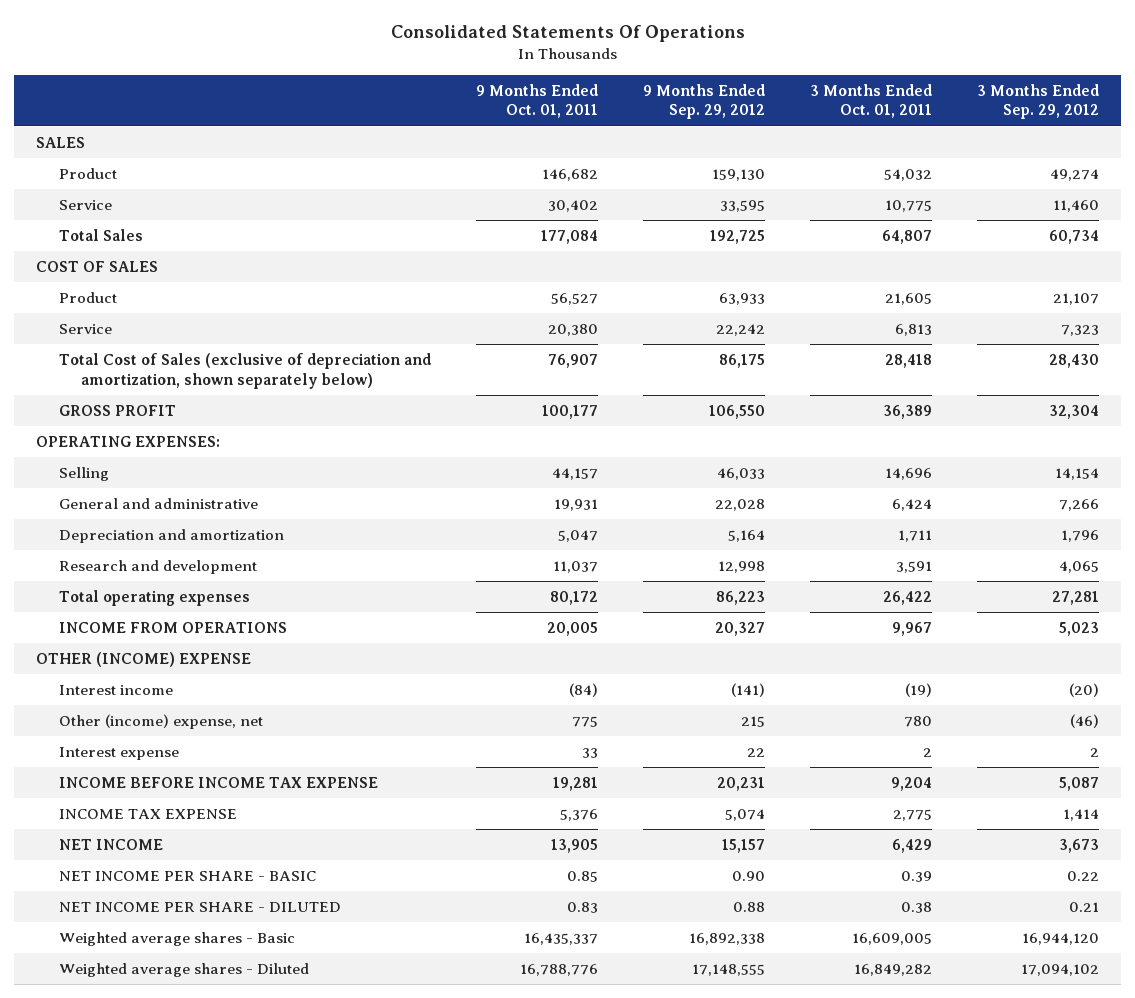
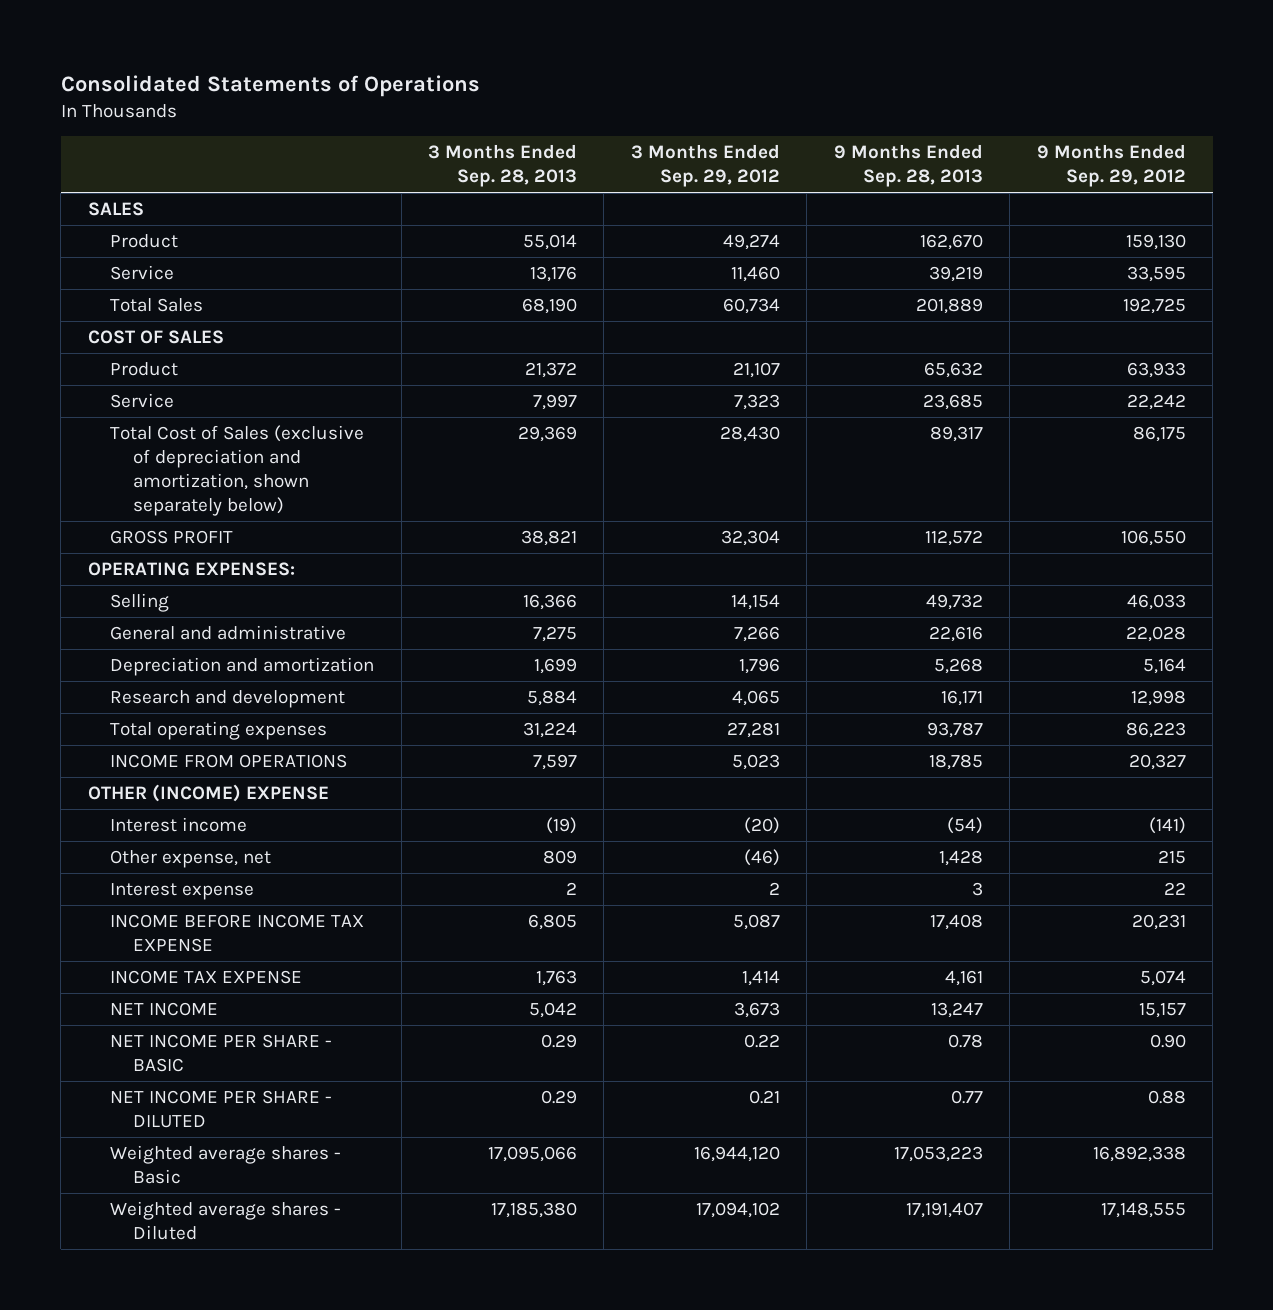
- Consolidated Statements Of Operations
+ Consolidated Statements of Operations
- | 9 Months Ended Oct. 01, 2011 | 9 Months Ended Sep. 29, 2012 | 3 Months Ended Oct. 01, 2011 | 3 Months Ended Sep. 29, 2012
+ | 3 Months Ended Sep. 28, 2013 | 3 Months Ended Sep. 29, 2012 | 9 Months Ended Sep. 28, 2013 | 9 Months Ended Sep. 29, 2012
- Other (income) expense, net | 775 | 215 | 780 | (46)
+ Other expense, net | 809 | (46) | 1,428 | 215

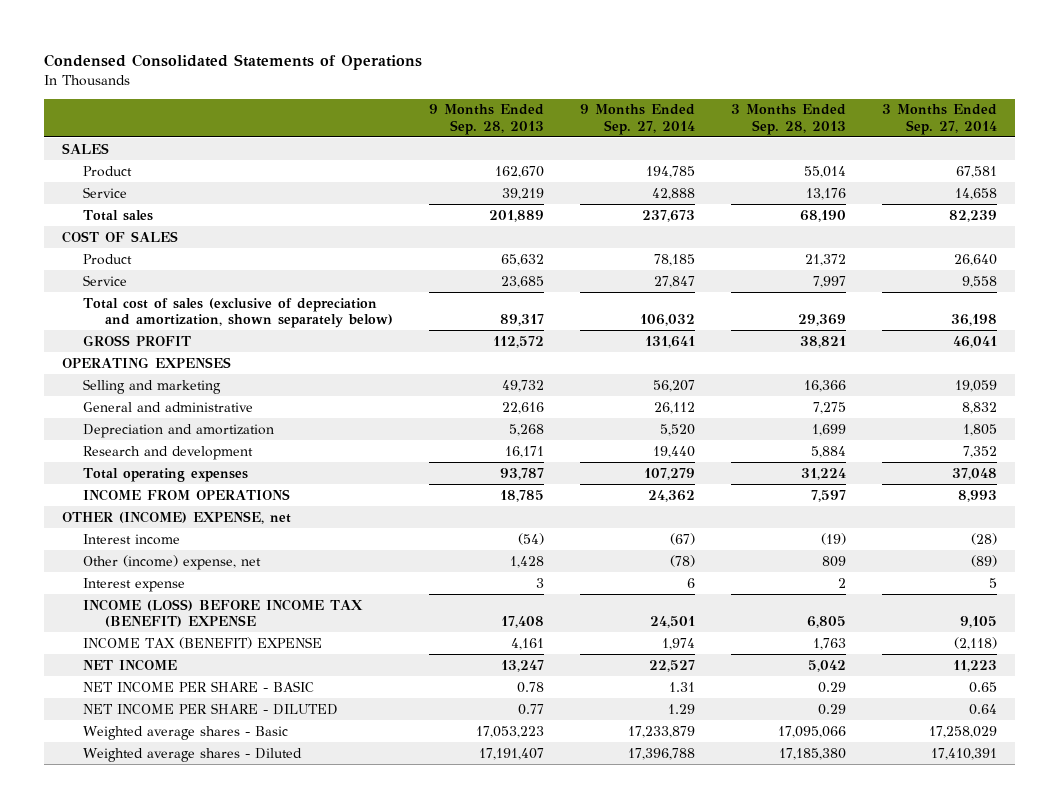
- Consolidated Statements of Operations
+ Condensed Consolidated Statements of Operations
- | 3 Months Ended Sep. 28, 2013 | 3 Months Ended Sep. 29, 2012 | 9 Months Ended Sep. 28, 2013 | 9 Months Ended Sep. 29, 2012
+ | 9 Months Ended Sep. 28, 2013 | 9 Months Ended Sep. 27, 2014 | 3 Months Ended Sep. 28, 2013 | 3 Months Ended Sep. 27, 2014
- Total Sales | 68,190 | 60,734 | 201,889 | 192,725
+ Total sales | 201,889 | 237,673 | 68,190 | 82,239
- Total Cost of Sales (exclusive of depreciation and amortization, shown separately below) | 29,369 | 28,430 | 89,317 | 86,175
+ Total cost of sales (exclusive of depreciation and amortization, shown separately below) | 89,317 | 106,032 | 29,369 | 36,198
- OPERATING EXPENSES:
- Selling | 16,366 | 14,154 | 49,732 | 46,033
+ OPERATING EXPENSES
+ Selling and marketing | 49,732 | 56,207 | 16,366 | 19,059
- OTHER (INCOME) EXPENSE
+ OTHER (INCOME) EXPENSE, net
- Other expense, net | 809 | (46) | 1,428 | 215
+ Other (income) expense, net | 1,428 | (78) | 809 | (89)
- INCOME BEFORE INCOME TAX EXPENSE | 6,805 | 5,087 | 17,408 | 20,231
- INCOME TAX EXPENSE | 1,763 | 1,414 | 4,161 | 5,074
+ INCOME (LOSS) BEFORE INCOME TAX (BENEFIT) EXPENSE | 17,408 | 24,501 | 6,805 | 9,105
+ INCOME TAX (BENEFIT) EXPENSE | 4,161 | 1,974 | 1,763 | (2,118)

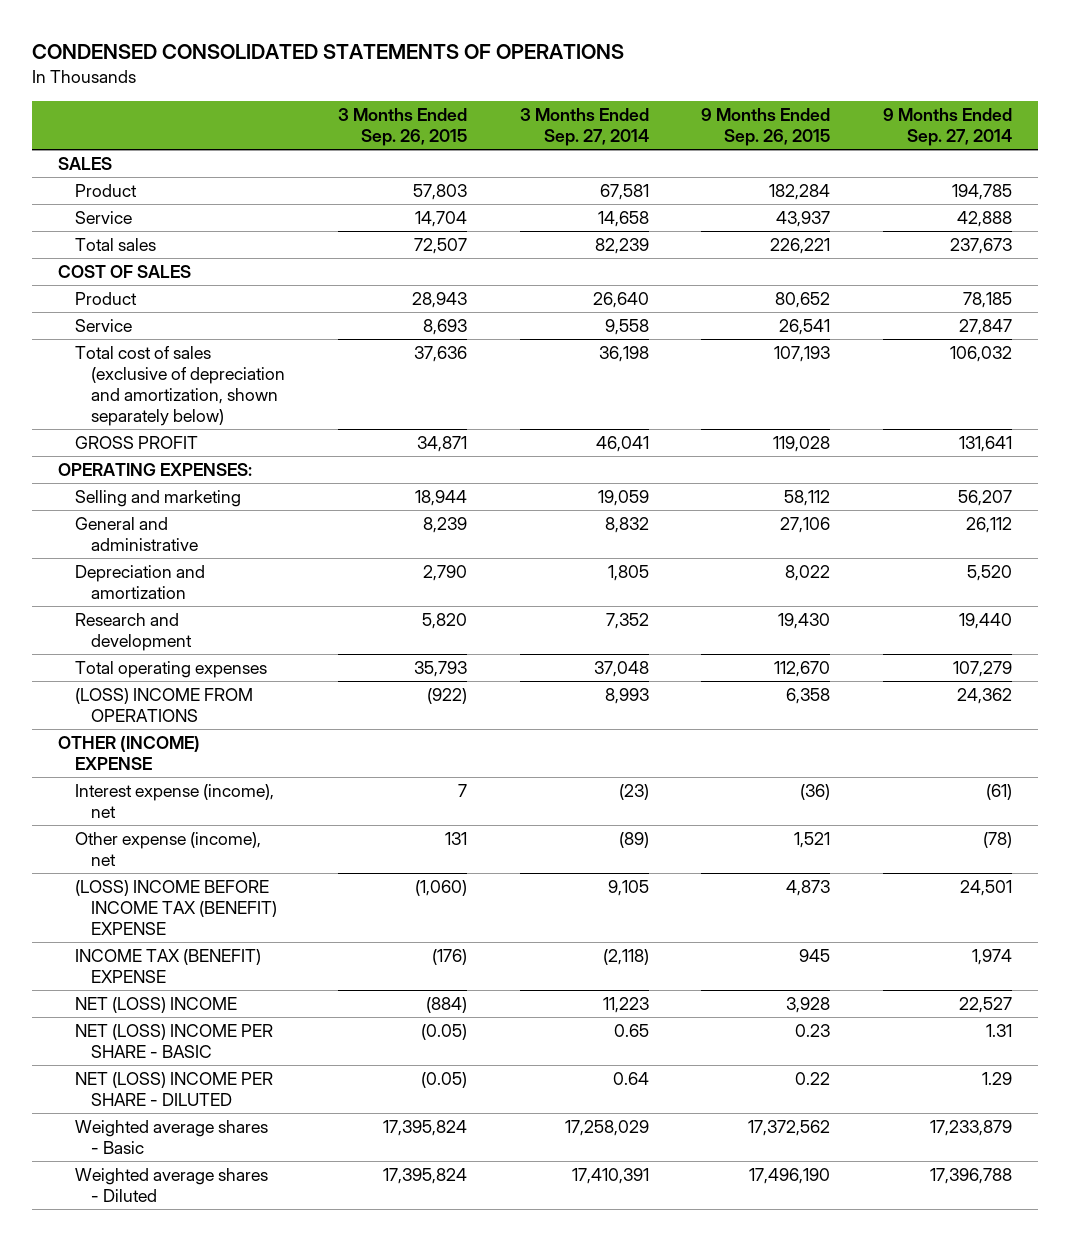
- Condensed Consolidated Statements of Operations
+ CONDENSED CONSOLIDATED STATEMENTS OF OPERATIONS
- | 9 Months Ended Sep. 28, 2013 | 9 Months Ended Sep. 27, 2014 | 3 Months Ended Sep. 28, 2013 | 3 Months Ended Sep. 27, 2014
+ | 3 Months Ended Sep. 26, 2015 | 3 Months Ended Sep. 27, 2014 | 9 Months Ended Sep. 26, 2015 | 9 Months Ended Sep. 27, 2014
- OPERATING EXPENSES
+ OPERATING EXPENSES:
- INCOME FROM OPERATIONS | 18,785 | 24,362 | 7,597 | 8,993
- OTHER (INCOME) EXPENSE, net
- Interest income | (54) | (67) | (19) | (28)
- Other (income) expense, net | 1,428 | (78) | 809 | (89)
- Interest expense | 3 | 6 | 2 | 5
- INCOME (LOSS) BEFORE INCOME TAX (BENEFIT) EXPENSE | 17,408 | 24,501 | 6,805 | 9,105
+ (LOSS) INCOME FROM OPERATIONS | (922) | 8,993 | 6,358 | 24,362
+ OTHER (INCOME) EXPENSE
+ Interest expense (income), net | 7 | (23) | (36) | (61)
+ Other expense (income), net | 131 | (89) | 1,521 | (78)
+ (LOSS) INCOME BEFORE INCOME TAX (BENEFIT) EXPENSE | (1,060) | 9,105 | 4,873 | 24,501
- NET INCOME | 13,247 | 22,527 | 5,042 | 11,223
- NET INCOME PER SHARE - BASIC | 0.78 | 1.31 | 0.29 | 0.65
- NET INCOME PER SHARE - DILUTED | 0.77 | 1.29 | 0.29 | 0.64
+ NET (LOSS) INCOME | (884) | 11,223 | 3,928 | 22,527
+ NET (LOSS) INCOME PER SHARE - BASIC | (0.05) | 0.65 | 0.23 | 1.31
+ NET (LOSS) INCOME PER SHARE - DILUTED | (0.05) | 0.64 | 0.22 | 1.29

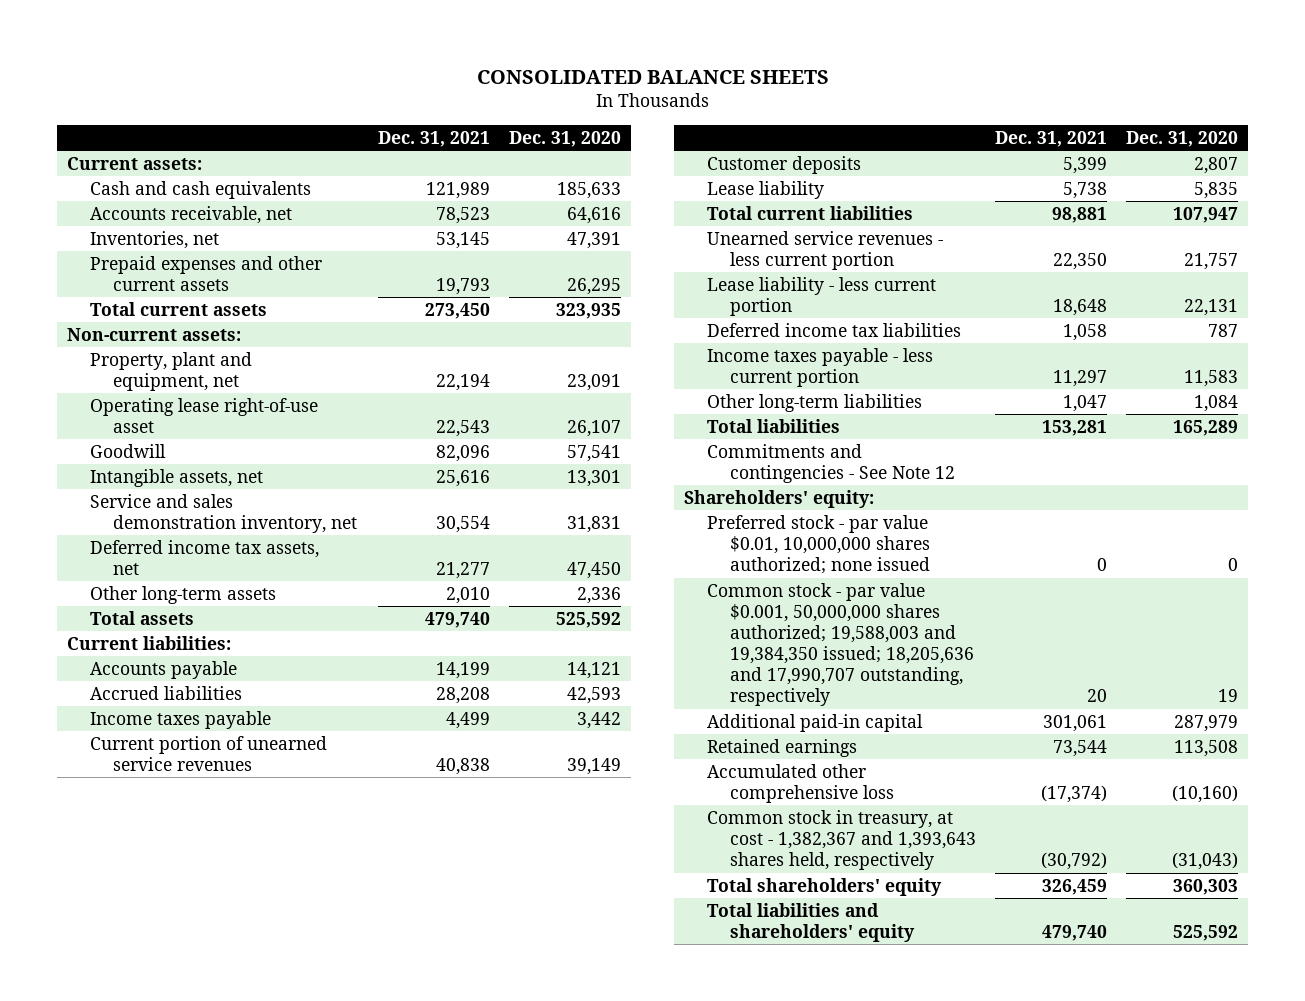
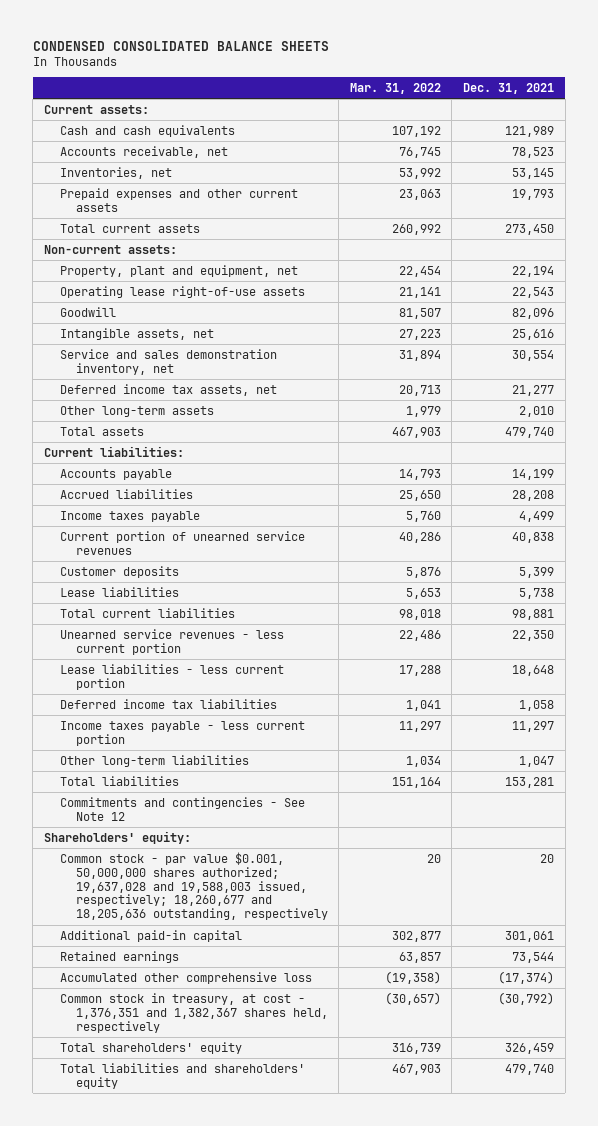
- CONSOLIDATED BALANCE SHEETS
+ CONDENSED CONSOLIDATED BALANCE SHEETS
- | Dec. 31, 2021 | Dec. 31, 2020
+ | Mar. 31, 2022 | Dec. 31, 2021
- Operating lease right-of-use asset | 22,543 | 26,107
+ Operating lease right-of-use assets | 21,141 | 22,543
- Lease liability | 5,738 | 5,835
+ Lease liabilities | 5,653 | 5,738
- Lease liability - less current portion | 18,648 | 22,131
+ Lease liabilities - less current portion | 17,288 | 18,648
- Preferred stock - par value $0.01, 10,000,000 shares authorized; none issued | 0 | 0
- Common stock - par value $0.001, 50,000,000 shares authorized; 19,588,003 and 19,384,350 issued; 18,205,636 and 17,990,707 outstanding, respectively | 20 | 19
+ Common stock - par value $0.001, 50,000,000 shares authorized; 19,637,028 and 19,588,003 issued, respectively; 18,260,677 and 18,205,636 outstanding, respectively | 20 | 20
- Common stock in treasury, at cost - 1,382,367 and 1,393,643 shares held, respectively | (30,792) | (31,043)
+ Common stock in treasury, at cost - 1,376,351 and 1,382,367 shares held, respectively | (30,657) | (30,792)

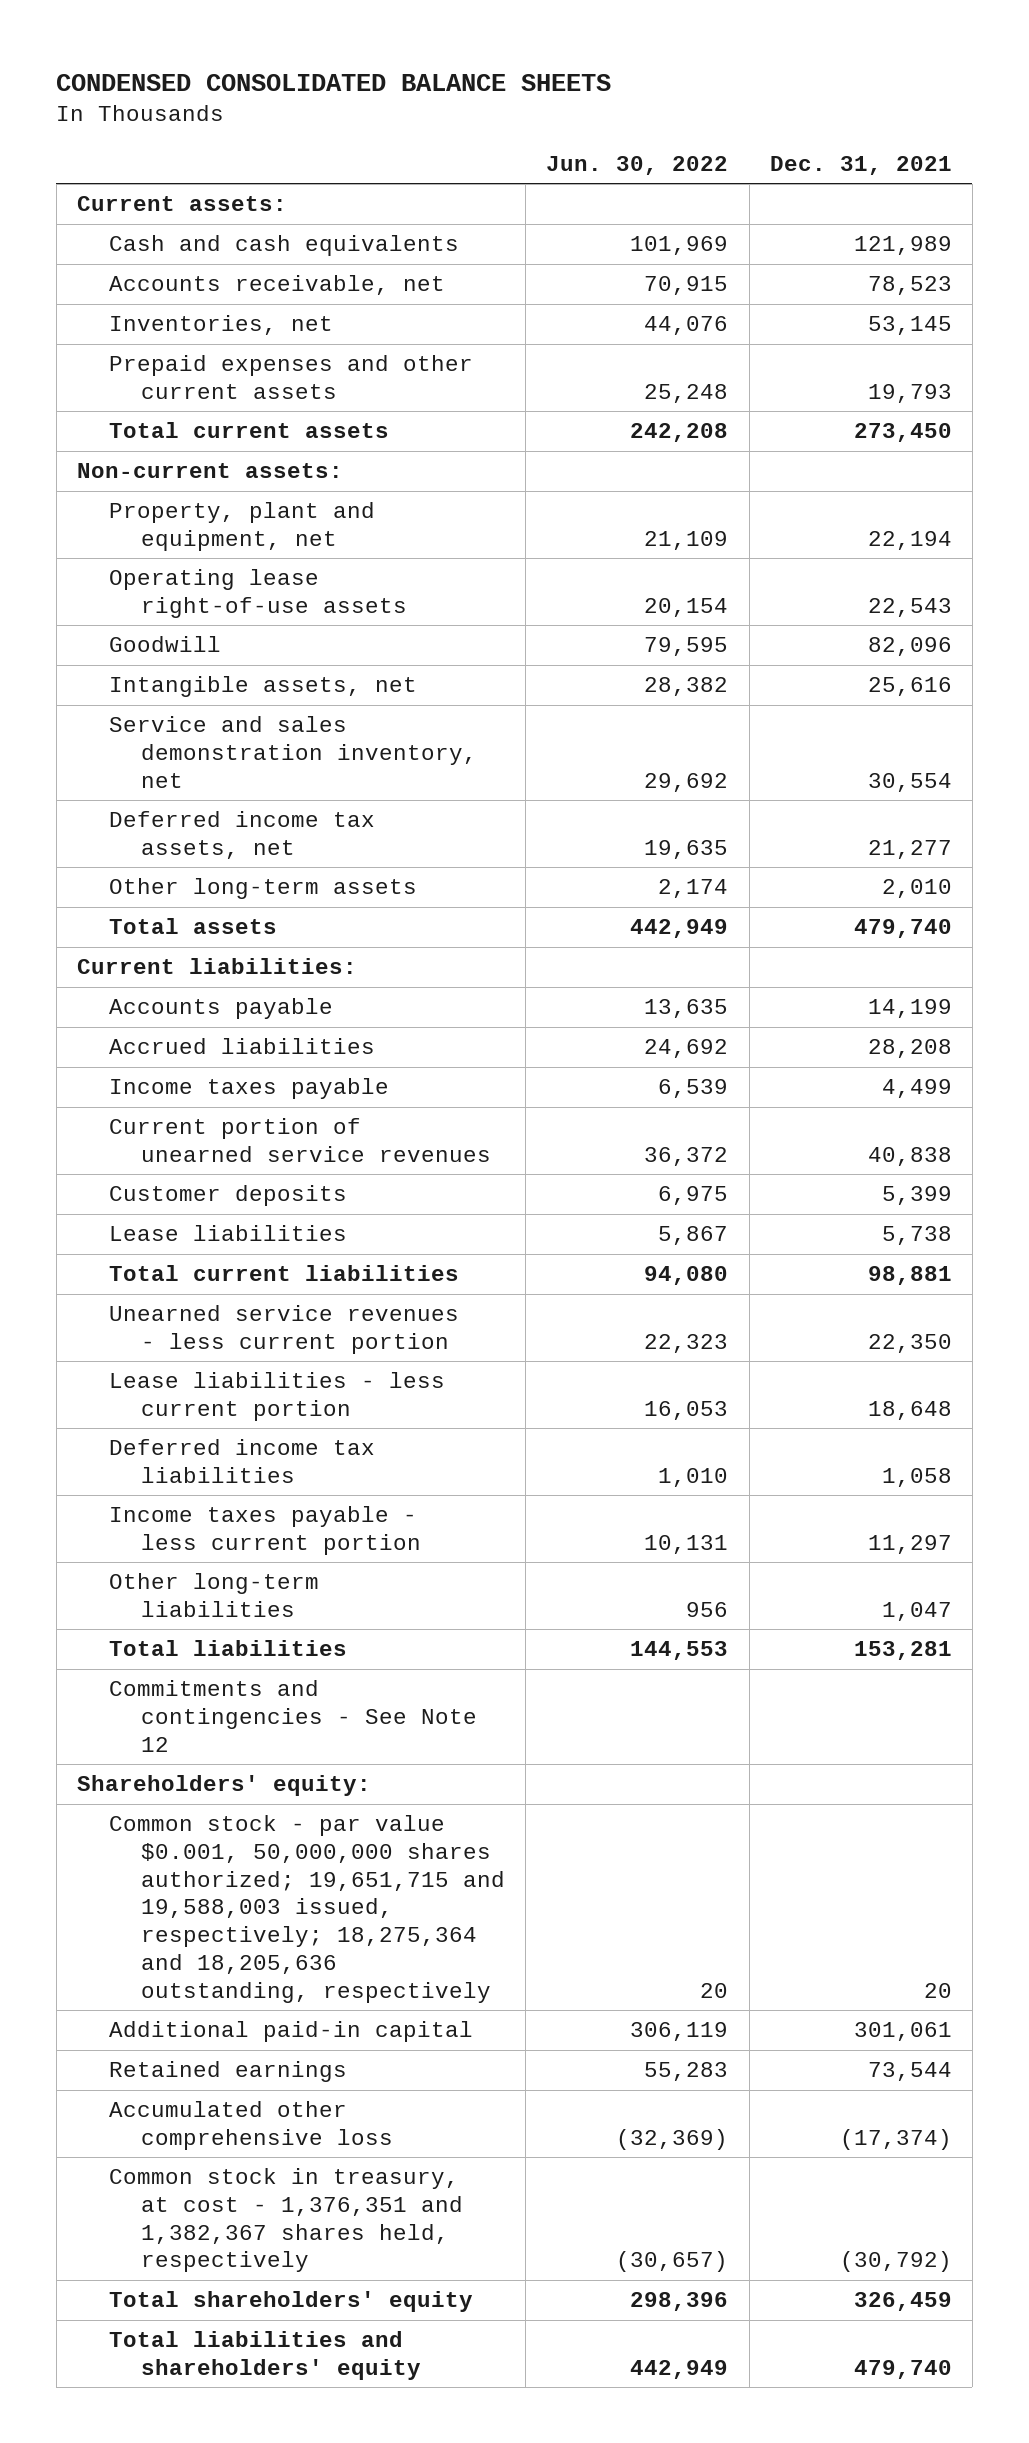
- | Mar. 31, 2022 | Dec. 31, 2021
+ | Jun. 30, 2022 | Dec. 31, 2021
- Common stock - par value $0.001, 50,000,000 shares authorized; 19,637,028 and 19,588,003 issued, respectively; 18,260,677 and 18,205,636 outstanding, respectively | 20 | 20
+ Common stock - par value $0.001, 50,000,000 shares authorized; 19,651,715 and 19,588,003 issued, respectively; 18,275,364 and 18,205,636 outstanding, respectively | 20 | 20

